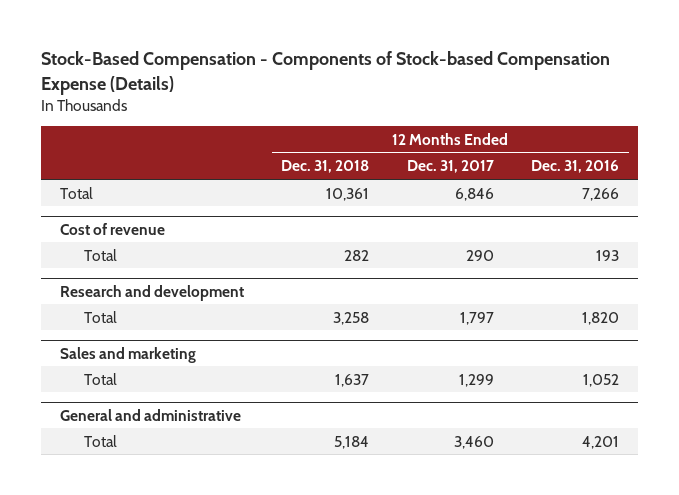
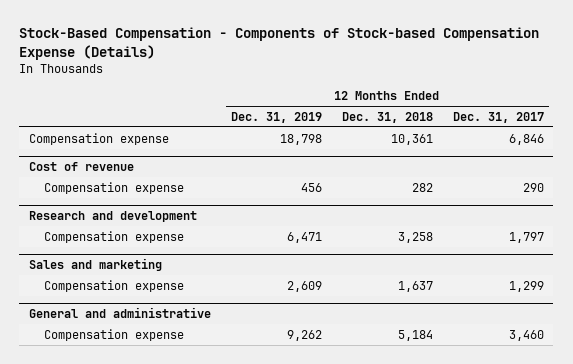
- | 12 Months Ended Dec. 31, 2018 | 12 Months Ended Dec. 31, 2017 | 12 Months Ended Dec. 31, 2016
+ | 12 Months Ended Dec. 31, 2019 | 12 Months Ended Dec. 31, 2018 | 12 Months Ended Dec. 31, 2017
- Total | 10,361 | 6,846 | 7,266
+ Compensation expense | 18,798 | 10,361 | 6,846
@ Cost of revenue
- Total | 282 | 290 | 193
+ Compensation expense | 456 | 282 | 290
@ Research and development
- Total | 3,258 | 1,797 | 1,820
+ Compensation expense | 6,471 | 3,258 | 1,797
@ Sales and marketing
- Total | 1,637 | 1,299 | 1,052
+ Compensation expense | 2,609 | 1,637 | 1,299
@ General and administrative
- Total | 5,184 | 3,460 | 4,201
+ Compensation expense | 9,262 | 5,184 | 3,460

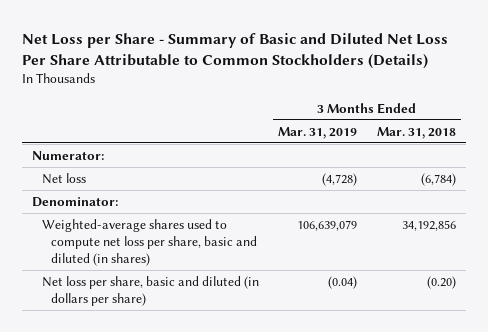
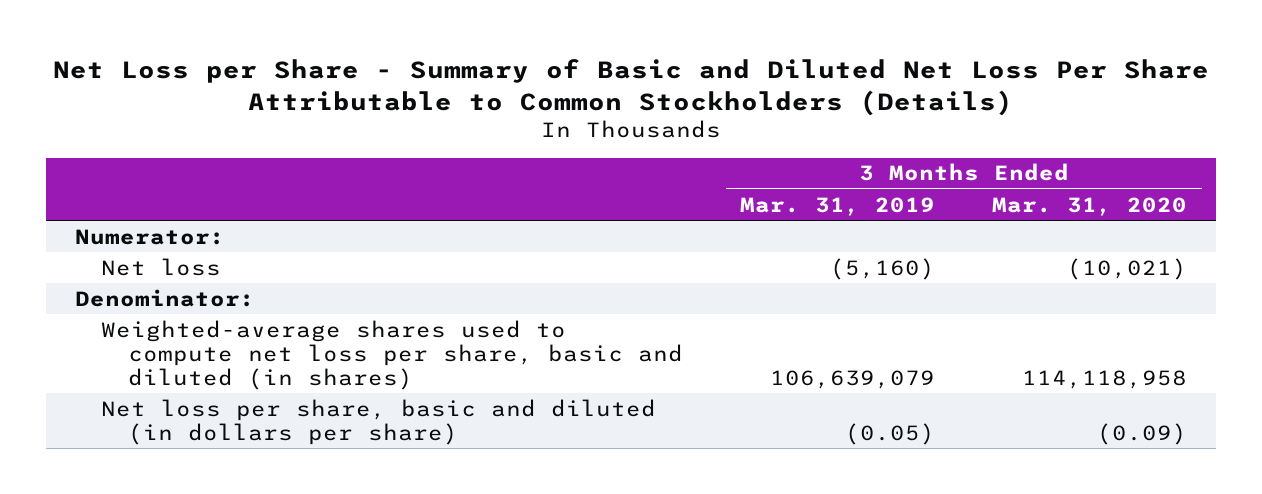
- | 3 Months Ended Mar. 31, 2019 | 3 Months Ended Mar. 31, 2018
+ | 3 Months Ended Mar. 31, 2019 | 3 Months Ended Mar. 31, 2020
- Net loss | (4,728) | (6,784)
+ Net loss | (5,160) | (10,021)
- Net loss per share, basic and diluted (in dollars per share) | (0.04) | (0.20)
+ Net loss per share, basic and diluted (in dollars per share) | (0.05) | (0.09)

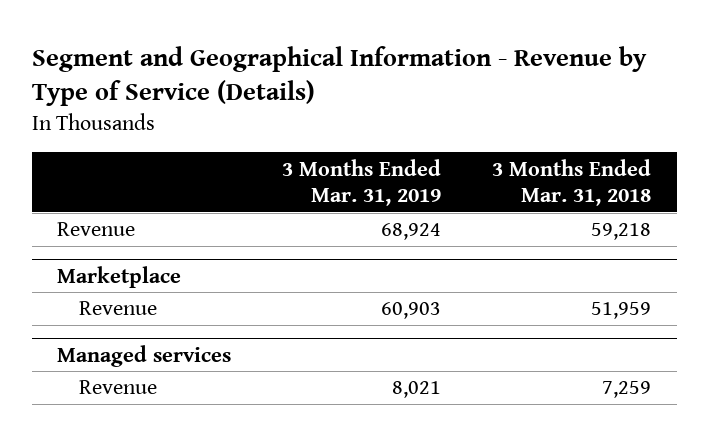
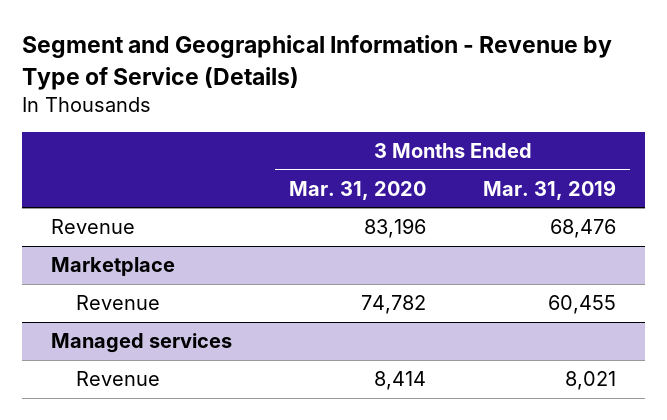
- | 3 Months Ended Mar. 31, 2019 | 3 Months Ended Mar. 31, 2018
+ | 3 Months Ended Mar. 31, 2020 | 3 Months Ended Mar. 31, 2019
- Revenue | 68,924 | 59,218
+ Revenue | 83,196 | 68,476
@ Marketplace
- Revenue | 60,903 | 51,959
+ Revenue | 74,782 | 60,455

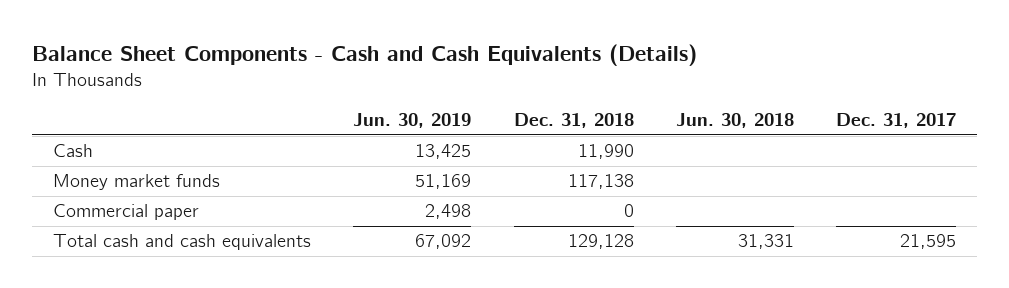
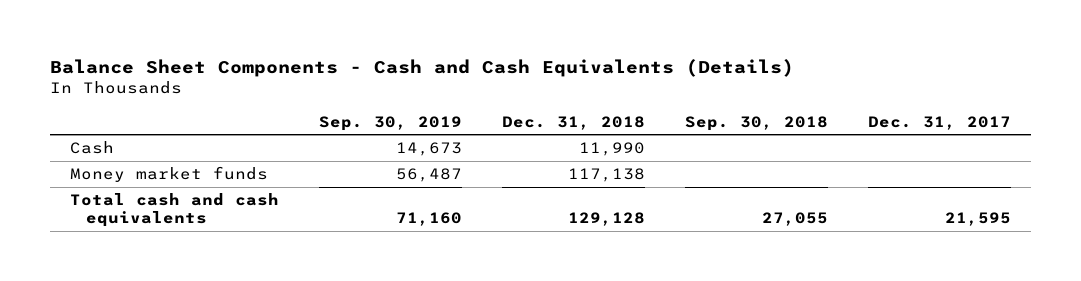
- | Jun. 30, 2019 | Dec. 31, 2018 | Jun. 30, 2018 | Dec. 31, 2017
+ | Sep. 30, 2019 | Dec. 31, 2018 | Sep. 30, 2018 | Dec. 31, 2017
- Commercial paper | 2,498 | 0 | |

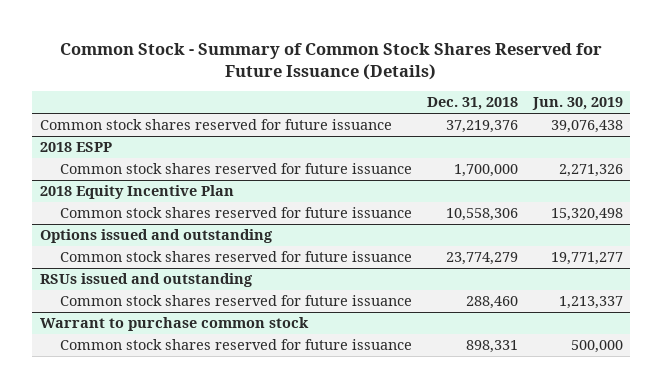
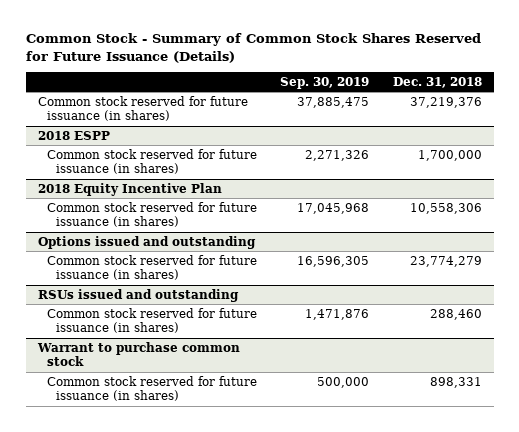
- | Dec. 31, 2018 | Jun. 30, 2019
+ | Sep. 30, 2019 | Dec. 31, 2018
- Common stock shares reserved for future issuance | 37,219,376 | 39,076,438
+ Common stock reserved for future issuance (in shares) | 37,885,475 | 37,219,376
@ 2018 ESPP
- Common stock shares reserved for future issuance | 1,700,000 | 2,271,326
+ Common stock reserved for future issuance (in shares) | 2,271,326 | 1,700,000
@ 2018 Equity Incentive Plan
- Common stock shares reserved for future issuance | 10,558,306 | 15,320,498
+ Common stock reserved for future issuance (in shares) | 17,045,968 | 10,558,306
@ Options issued and outstanding
- Common stock shares reserved for future issuance | 23,774,279 | 19,771,277
+ Common stock reserved for future issuance (in shares) | 16,596,305 | 23,774,279
@ RSUs issued and outstanding
- Common stock shares reserved for future issuance | 288,460 | 1,213,337
+ Common stock reserved for future issuance (in shares) | 1,471,876 | 288,460
@ Warrant to purchase common stock
- Common stock shares reserved for future issuance | 898,331 | 500,000
+ Common stock reserved for future issuance (in shares) | 500,000 | 898,331

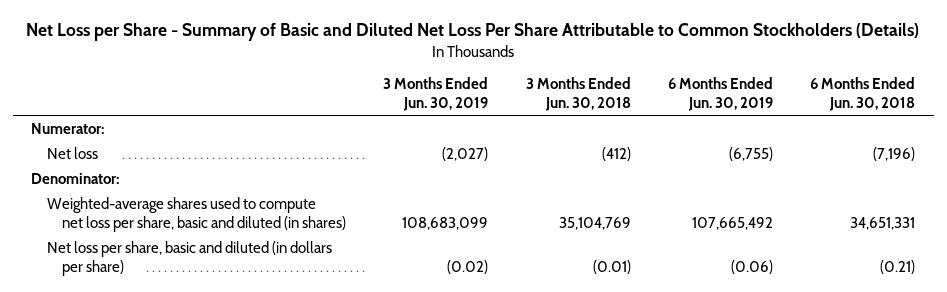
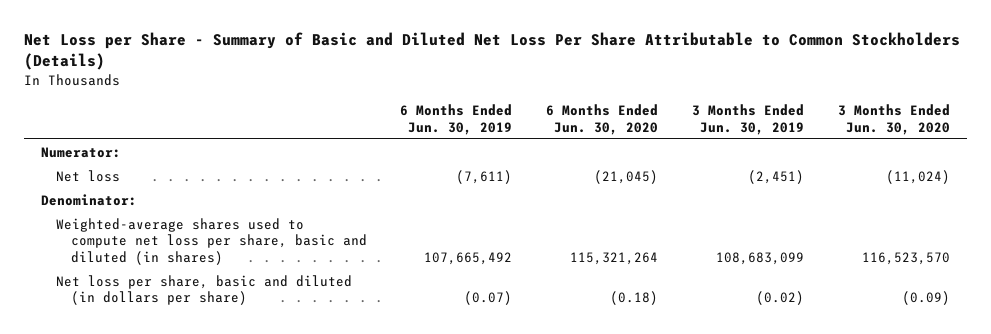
- | 3 Months Ended Jun. 30, 2019 | 3 Months Ended Jun. 30, 2018 | 6 Months Ended Jun. 30, 2019 | 6 Months Ended Jun. 30, 2018
+ | 6 Months Ended Jun. 30, 2019 | 6 Months Ended Jun. 30, 2020 | 3 Months Ended Jun. 30, 2019 | 3 Months Ended Jun. 30, 2020
- Net loss | (2,027) | (412) | (6,755) | (7,196)
+ Net loss | (7,611) | (21,045) | (2,451) | (11,024)
- Net loss per share, basic and diluted (in dollars per share) | (0.02) | (0.01) | (0.06) | (0.21)
+ Net loss per share, basic and diluted (in dollars per share) | (0.07) | (0.18) | (0.02) | (0.09)

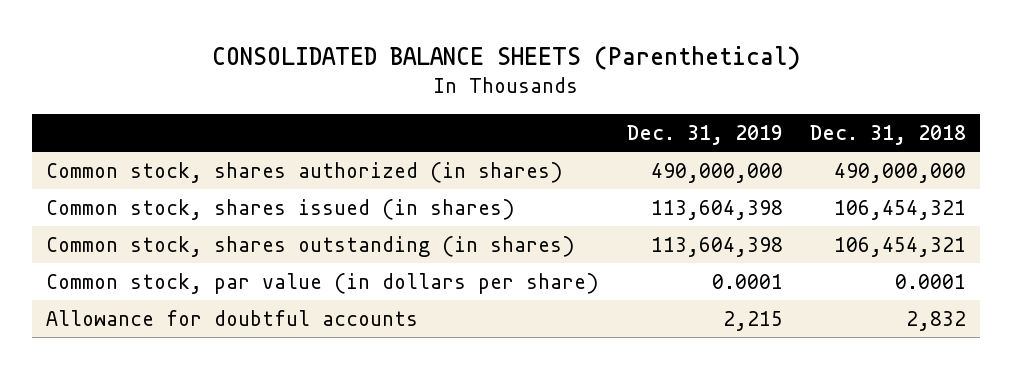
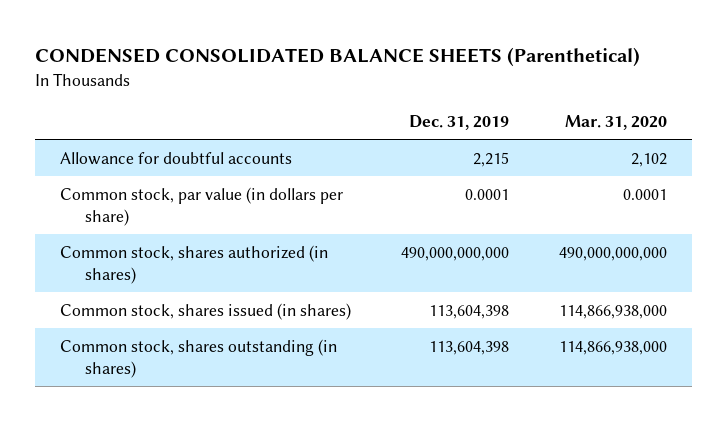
- CONSOLIDATED BALANCE SHEETS (Parenthetical)
+ CONDENSED CONSOLIDATED BALANCE SHEETS (Parenthetical)
- | Dec. 31, 2019 | Dec. 31, 2018
+ | Dec. 31, 2019 | Mar. 31, 2020
- Common stock, shares authorized (in shares) | 490,000,000 | 490,000,000
moved up: Allowance for doubtful accounts | 2,215 | 2,102
moved up: Common stock, par value (in dollars per share) | 0.0001 | 0.0001
+ Common stock, shares authorized (in shares) | 490,000,000,000 | 490,000,000,000

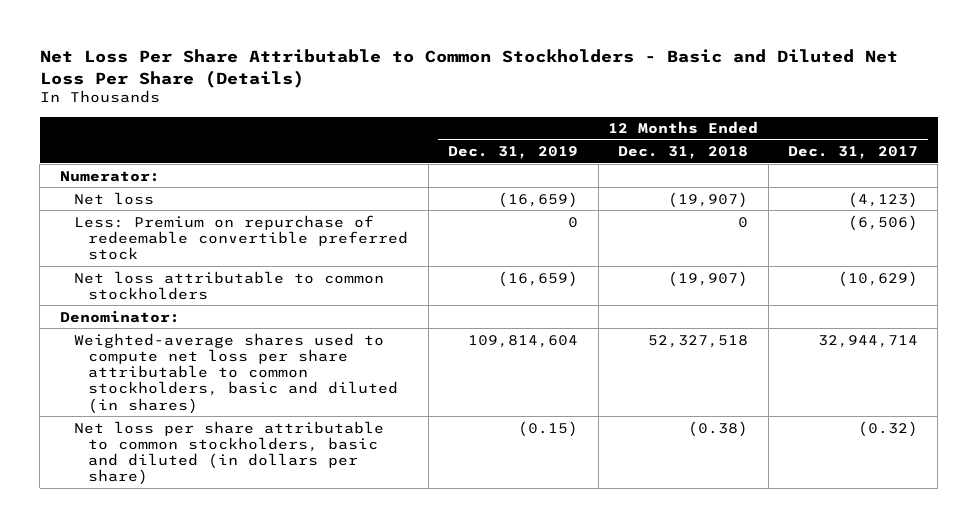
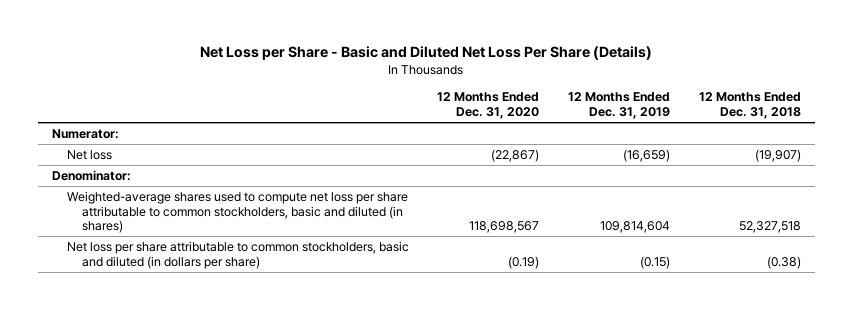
- Net Loss Per Share Attributable to Common Stockholders - Basic and Diluted Net Loss Per Share (Details)
+ Net Loss per Share - Basic and Diluted Net Loss Per Share (Details)
- | 12 Months Ended Dec. 31, 2019 | 12 Months Ended Dec. 31, 2018 | 12 Months Ended Dec. 31, 2017
+ | 12 Months Ended Dec. 31, 2020 | 12 Months Ended Dec. 31, 2019 | 12 Months Ended Dec. 31, 2018
- Less: Premium on repurchase of redeemable convertible preferred stock | 0 | 0 | (6,506)
- Net loss attributable to common stockholders | (16,659) | (19,907) | (10,629)

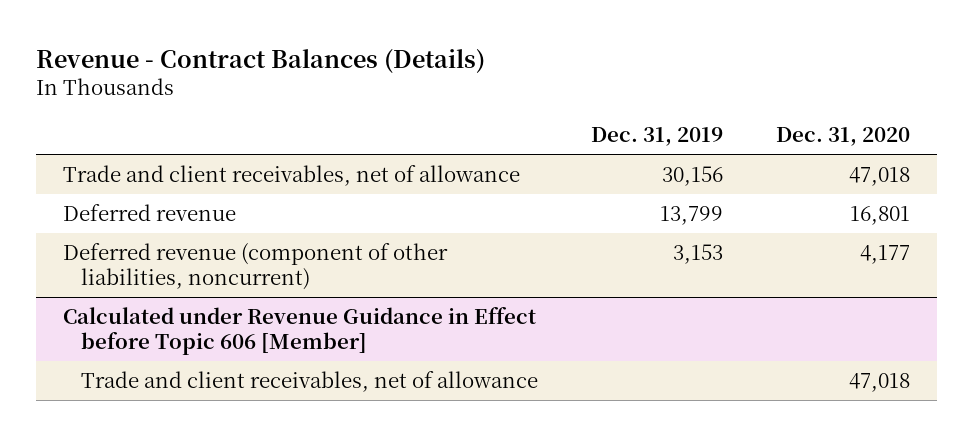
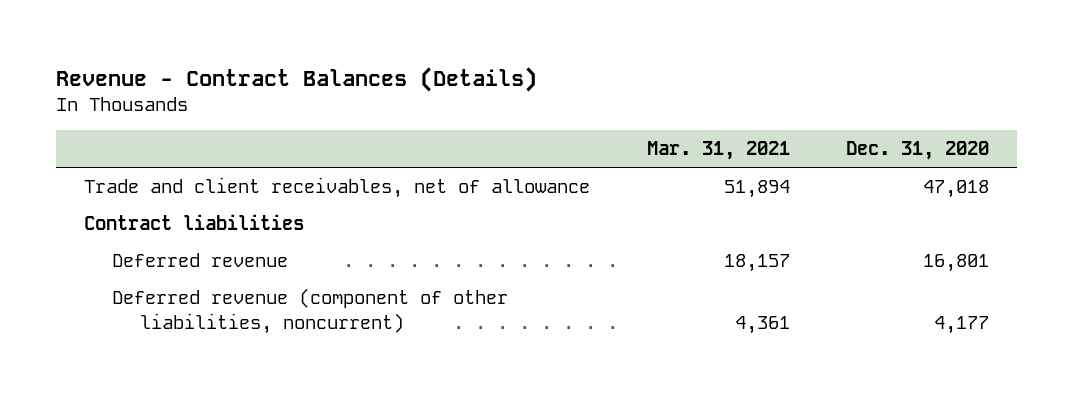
- | Dec. 31, 2019 | Dec. 31, 2020
+ | Mar. 31, 2021 | Dec. 31, 2020
+ Contract liabilities
- Calculated under Revenue Guidance in Effect before Topic 606 [Member]
- Trade and client receivables, net of allowance | | 47,018

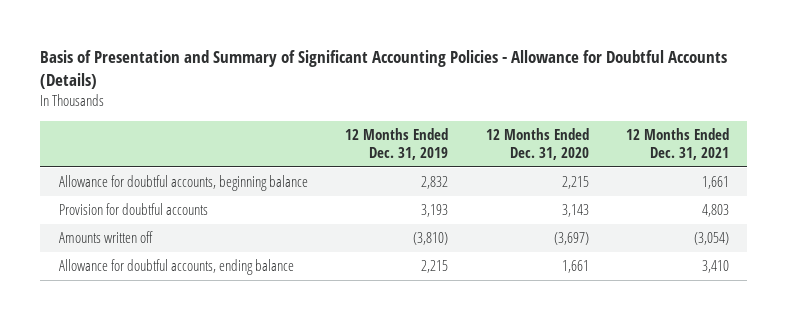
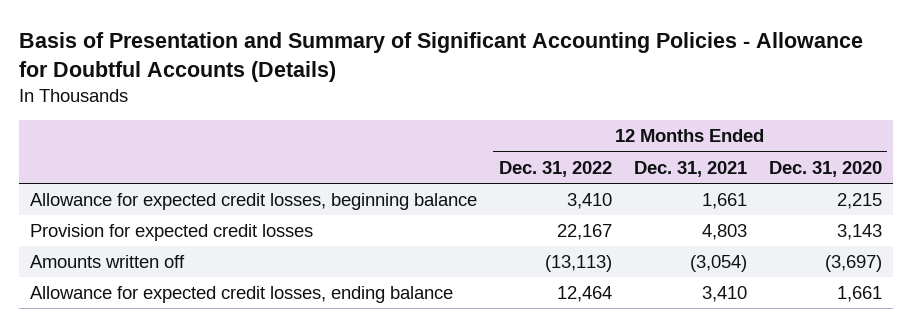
- | 12 Months Ended Dec. 31, 2019 | 12 Months Ended Dec. 31, 2020 | 12 Months Ended Dec. 31, 2021
+ | 12 Months Ended Dec. 31, 2022 | 12 Months Ended Dec. 31, 2021 | 12 Months Ended Dec. 31, 2020
- Allowance for doubtful accounts, beginning balance | 2,832 | 2,215 | 1,661
- Provision for doubtful accounts | 3,193 | 3,143 | 4,803
+ Allowance for expected credit losses, beginning balance | 3,410 | 1,661 | 2,215
+ Provision for expected credit losses | 22,167 | 4,803 | 3,143
- Allowance for doubtful accounts, ending balance | 2,215 | 1,661 | 3,410
+ Allowance for expected credit losses, ending balance | 12,464 | 3,410 | 1,661

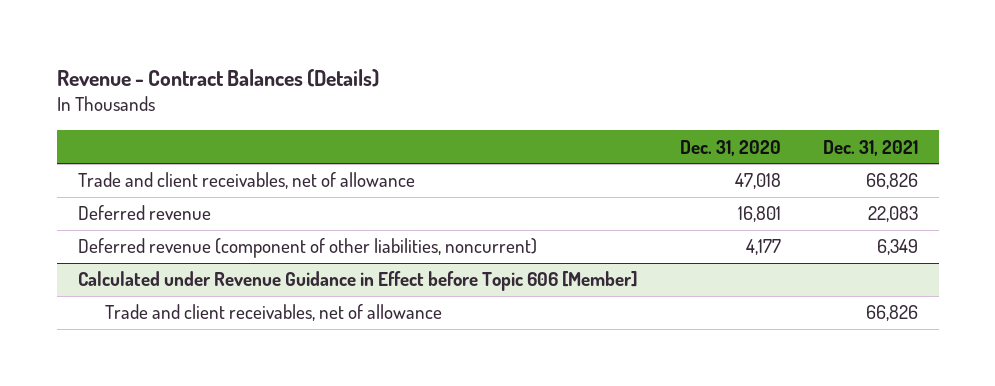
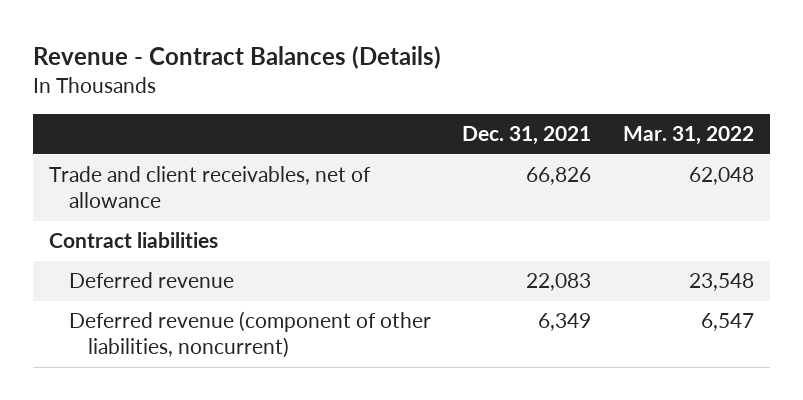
- | Dec. 31, 2020 | Dec. 31, 2021
+ | Dec. 31, 2021 | Mar. 31, 2022
+ Contract liabilities
- Calculated under Revenue Guidance in Effect before Topic 606 [Member]
- Trade and client receivables, net of allowance | | 66,826

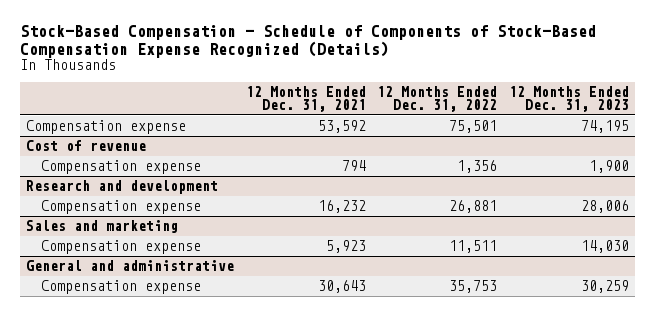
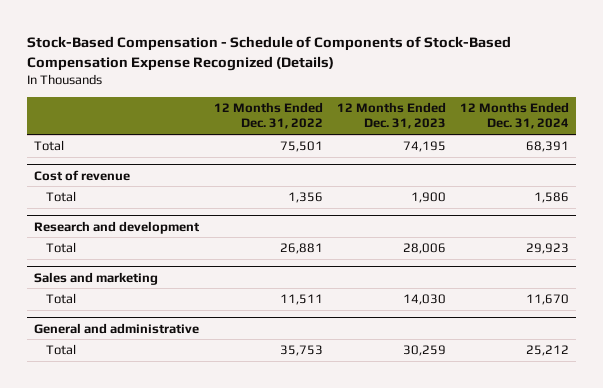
- | 12 Months Ended Dec. 31, 2021 | 12 Months Ended Dec. 31, 2022 | 12 Months Ended Dec. 31, 2023
+ | 12 Months Ended Dec. 31, 2022 | 12 Months Ended Dec. 31, 2023 | 12 Months Ended Dec. 31, 2024
- Compensation expense | 53,592 | 75,501 | 74,195
+ Total | 75,501 | 74,195 | 68,391
@ Cost of revenue
- Compensation expense | 794 | 1,356 | 1,900
+ Total | 1,356 | 1,900 | 1,586
@ Research and development
- Compensation expense | 16,232 | 26,881 | 28,006
+ Total | 26,881 | 28,006 | 29,923
@ Sales and marketing
- Compensation expense | 5,923 | 11,511 | 14,030
+ Total | 11,511 | 14,030 | 11,670
@ General and administrative
- Compensation expense | 30,643 | 35,753 | 30,259
+ Total | 35,753 | 30,259 | 25,212

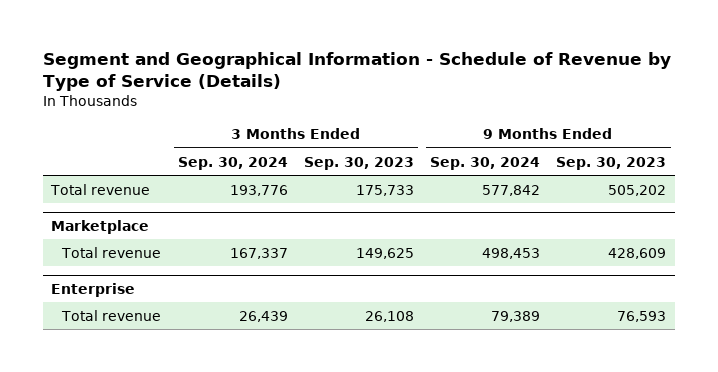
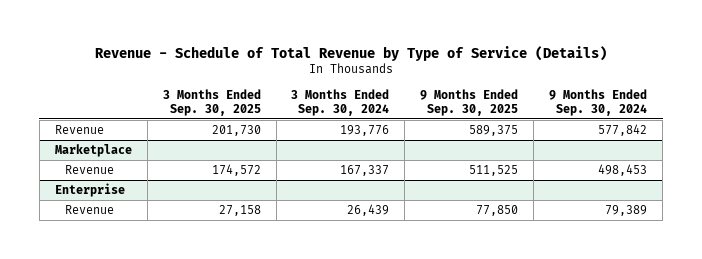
- Segment and Geographical Information - Schedule of Revenue by Type of Service (Details)
+ Revenue - Schedule of Total Revenue by Type of Service (Details)
- | 3 Months Ended Sep. 30, 2024 | 3 Months Ended Sep. 30, 2023 | 9 Months Ended Sep. 30, 2024 | 9 Months Ended Sep. 30, 2023
+ | 3 Months Ended Sep. 30, 2025 | 3 Months Ended Sep. 30, 2024 | 9 Months Ended Sep. 30, 2025 | 9 Months Ended Sep. 30, 2024
- Total revenue | 193,776 | 175,733 | 577,842 | 505,202
+ Revenue | 201,730 | 193,776 | 589,375 | 577,842
@ Marketplace
- Total revenue | 167,337 | 149,625 | 498,453 | 428,609
+ Revenue | 174,572 | 167,337 | 511,525 | 498,453
@ Enterprise
- Total revenue | 26,439 | 26,108 | 79,389 | 76,593
+ Revenue | 27,158 | 26,439 | 77,850 | 79,389

